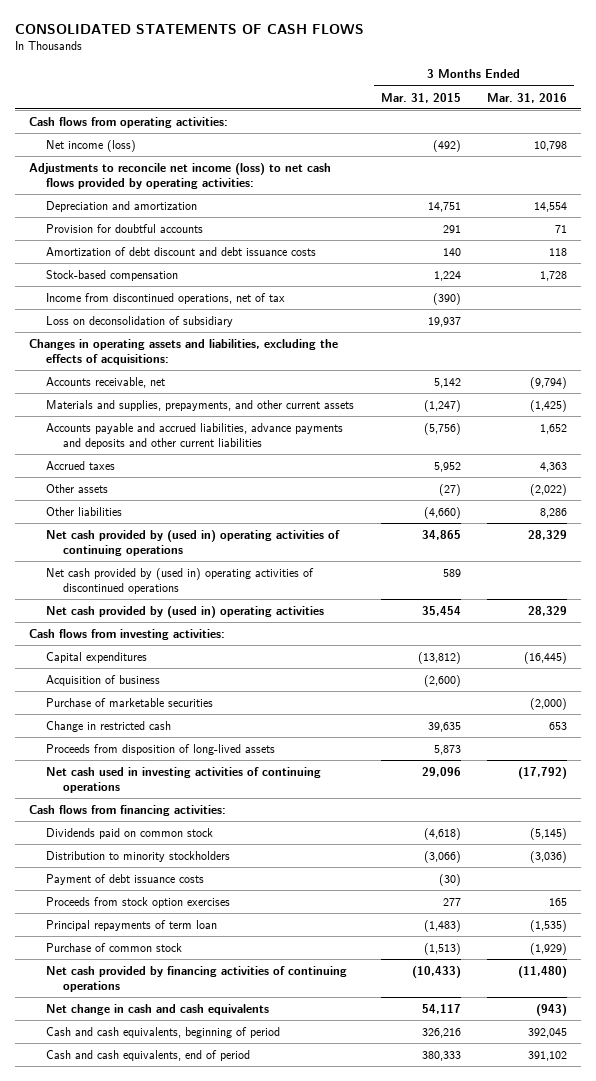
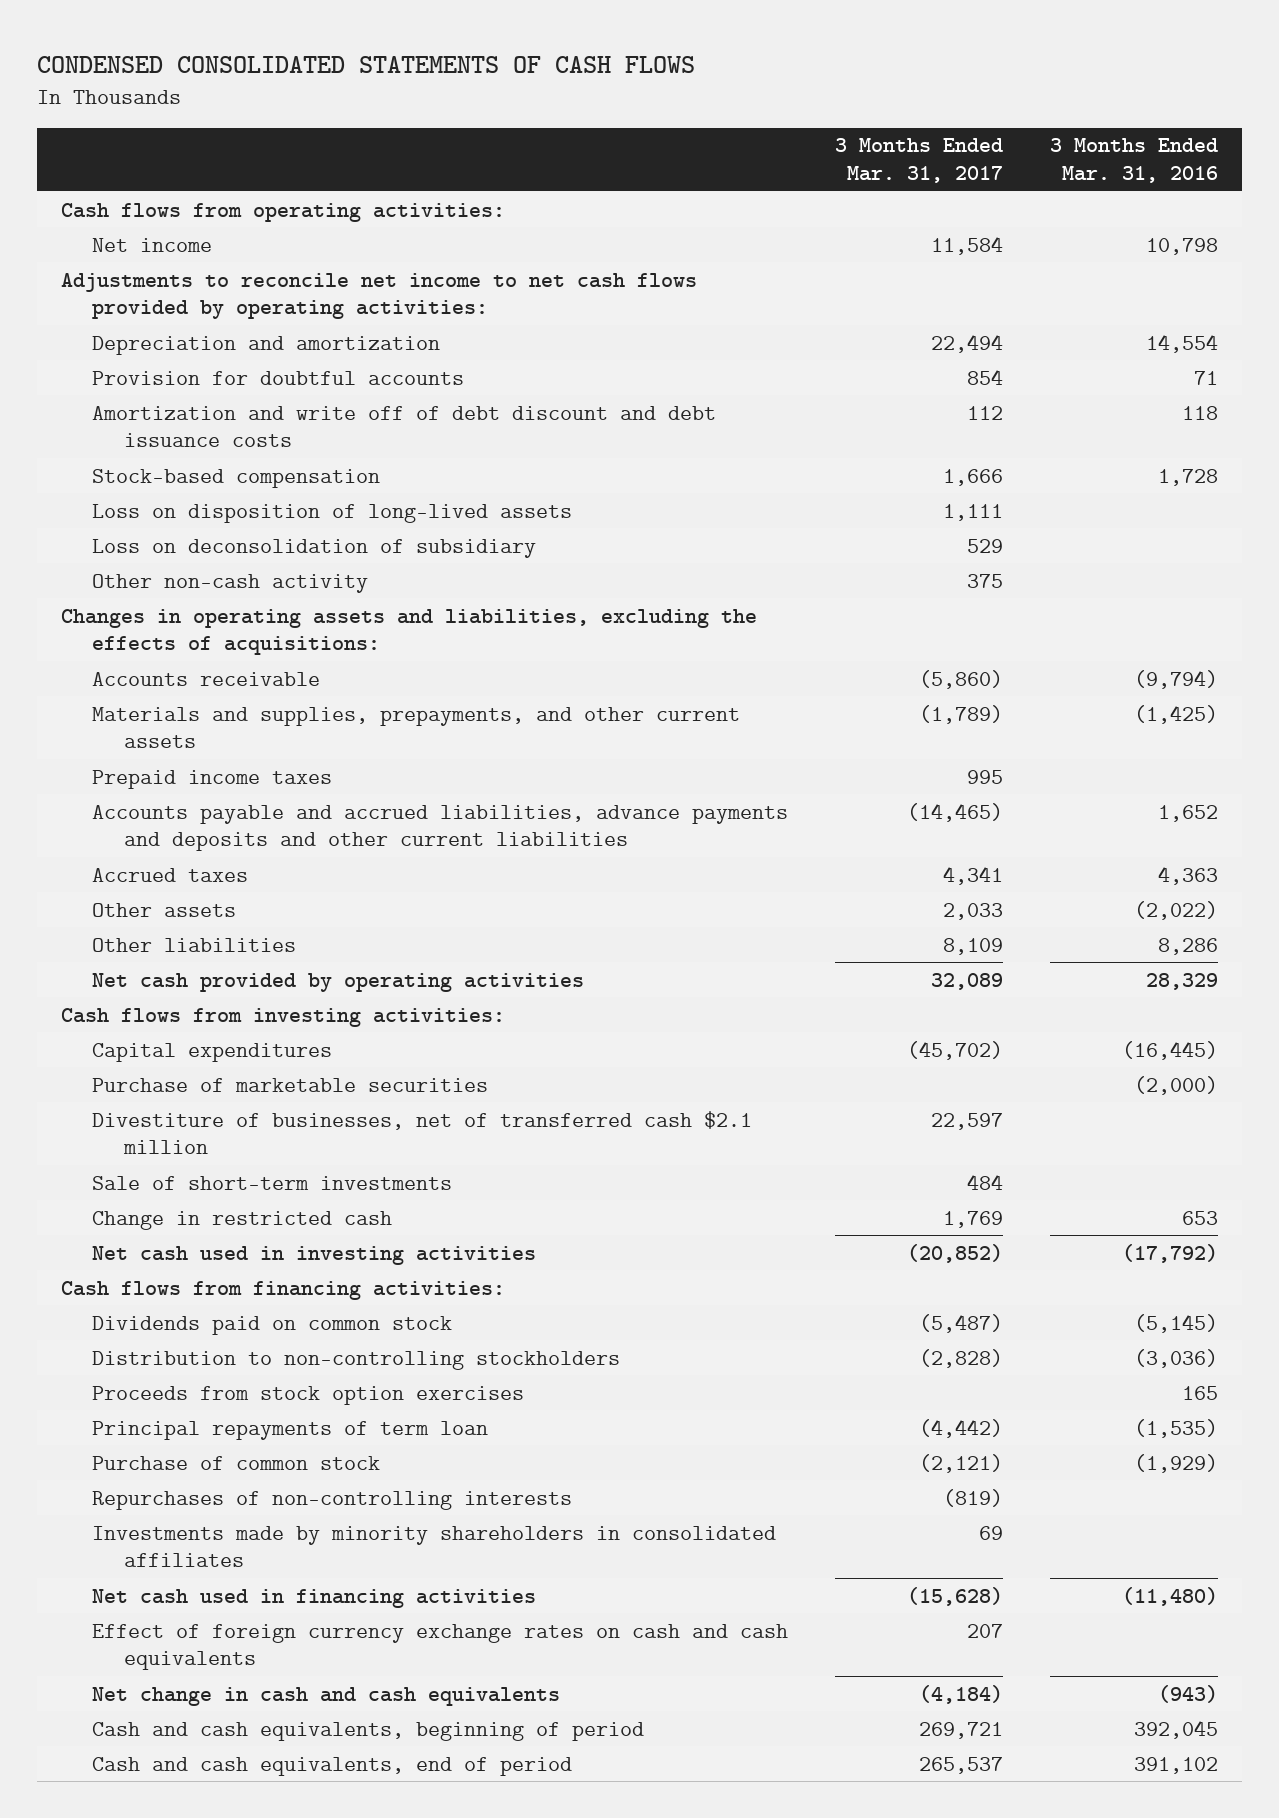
- CONSOLIDATED STATEMENTS OF CASH FLOWS
+ CONDENSED CONSOLIDATED STATEMENTS OF CASH FLOWS
- | 3 Months Ended Mar. 31, 2015 | 3 Months Ended Mar. 31, 2016
+ | 3 Months Ended Mar. 31, 2017 | 3 Months Ended Mar. 31, 2016
- Net income (loss) | (492) | 10,798
- Adjustments to reconcile net income (loss) to net cash flows provided by operating activities:
+ Net income | 11,584 | 10,798
+ Adjustments to reconcile net income to net cash flows provided by operating activities:
- Amortization of debt discount and debt issuance costs | 140 | 118
+ Amortization and write off of debt discount and debt issuance costs | 112 | 118
- Income from discontinued operations, net of tax | (390) |
+ Loss on disposition of long-lived assets | 1,111 |
+ Other non-cash activity | 375 |
- Accounts receivable, net | 5,142 | (9,794)
+ Accounts receivable | (5,860) | (9,794)
+ Prepaid income taxes | 995 |
- Net cash provided by (used in) operating activities of continuing operations | 34,865 | 28,329
- Net cash provided by (used in) operating activities of discontinued operations | 589 |
- Net cash provided by (used in) operating activities | 35,454 | 28,329
+ Net cash provided by operating activities | 32,089 | 28,329
- Acquisition of business | (2,600) |
+ Divestiture of businesses, net of transferred cash $2.1 million | 22,597 |
+ Sale of short-term investments | 484 |
- Proceeds from disposition of long-lived assets | 5,873 |
- Net cash used in investing activities of continuing operations | 29,096 | (17,792)
+ Net cash used in investing activities | (20,852) | (17,792)
- Distribution to minority stockholders | (3,066) | (3,036)
- Payment of debt issuance costs | (30) |
+ Distribution to non-controlling stockholders | (2,828) | (3,036)
- Net cash provided by financing activities of continuing operations | (10,433) | (11,480)
+ Repurchases of non-controlling interests | (819) |
+ Investments made by minority shareholders in consolidated affiliates | 69 |
+ Net cash used in financing activities | (15,628) | (11,480)
+ Effect of foreign currency exchange rates on cash and cash equivalents | 207 |

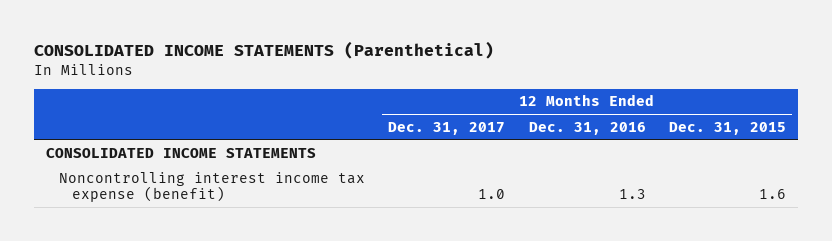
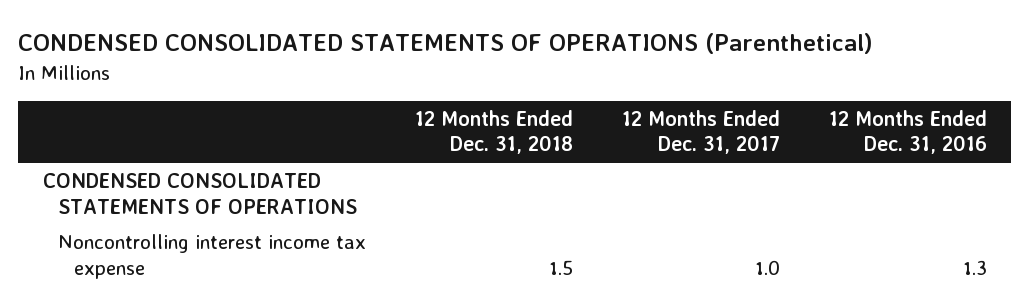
- CONSOLIDATED INCOME STATEMENTS (Parenthetical)
+ CONDENSED CONSOLIDATED STATEMENTS OF OPERATIONS (Parenthetical)
- | 12 Months Ended Dec. 31, 2017 | 12 Months Ended Dec. 31, 2016 | 12 Months Ended Dec. 31, 2015
+ | 12 Months Ended Dec. 31, 2018 | 12 Months Ended Dec. 31, 2017 | 12 Months Ended Dec. 31, 2016
- CONSOLIDATED INCOME STATEMENTS
- Noncontrolling interest income tax expense (benefit) | 1.0 | 1.3 | 1.6
+ CONDENSED CONSOLIDATED STATEMENTS OF OPERATIONS
+ Noncontrolling interest income tax expense | 1.5 | 1.0 | 1.3

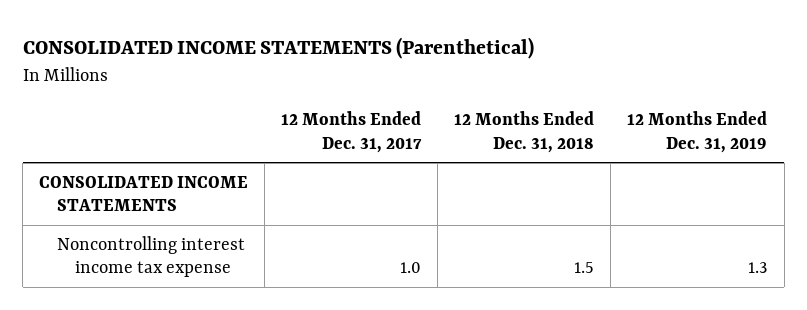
- CONDENSED CONSOLIDATED STATEMENTS OF OPERATIONS (Parenthetical)
+ CONSOLIDATED INCOME STATEMENTS (Parenthetical)
- | 12 Months Ended Dec. 31, 2018 | 12 Months Ended Dec. 31, 2017 | 12 Months Ended Dec. 31, 2016
+ | 12 Months Ended Dec. 31, 2017 | 12 Months Ended Dec. 31, 2018 | 12 Months Ended Dec. 31, 2019
- CONDENSED CONSOLIDATED STATEMENTS OF OPERATIONS
+ CONSOLIDATED INCOME STATEMENTS

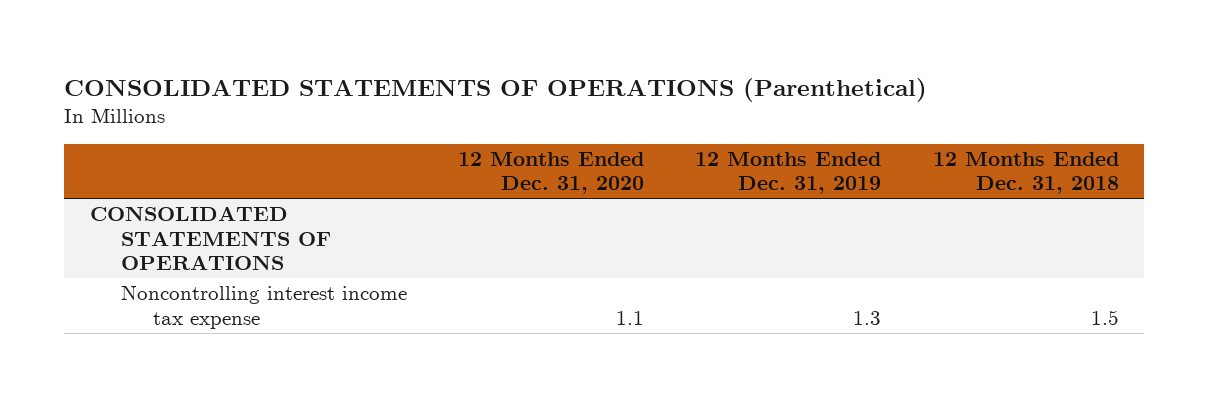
- CONSOLIDATED INCOME STATEMENTS (Parenthetical)
+ CONSOLIDATED STATEMENTS OF OPERATIONS (Parenthetical)
- | 12 Months Ended Dec. 31, 2017 | 12 Months Ended Dec. 31, 2018 | 12 Months Ended Dec. 31, 2019
+ | 12 Months Ended Dec. 31, 2020 | 12 Months Ended Dec. 31, 2019 | 12 Months Ended Dec. 31, 2018
- CONSOLIDATED INCOME STATEMENTS
+ CONSOLIDATED STATEMENTS OF OPERATIONS

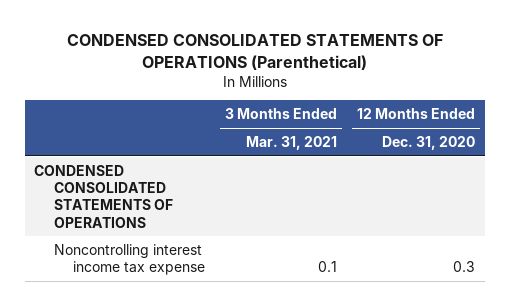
- CONSOLIDATED STATEMENTS OF OPERATIONS (Parenthetical)
+ CONDENSED CONSOLIDATED STATEMENTS OF OPERATIONS (Parenthetical)
- | 12 Months Ended Dec. 31, 2020 | 12 Months Ended Dec. 31, 2019 | 12 Months Ended Dec. 31, 2018
+ | 3 Months Ended Mar. 31, 2021 | 12 Months Ended Dec. 31, 2020
- CONSOLIDATED STATEMENTS OF OPERATIONS
- Noncontrolling interest income tax expense | 1.1 | 1.3 | 1.5
+ CONDENSED CONSOLIDATED STATEMENTS OF OPERATIONS
+ Noncontrolling interest income tax expense | 0.1 | 0.3

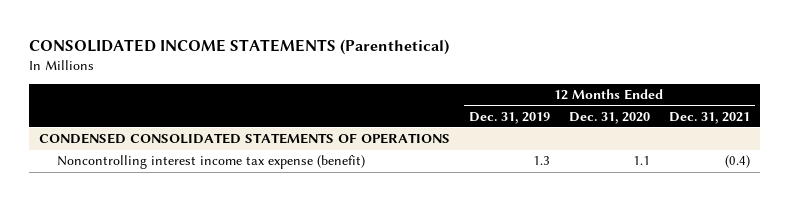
- CONDENSED CONSOLIDATED STATEMENTS OF OPERATIONS (Parenthetical)
+ CONSOLIDATED INCOME STATEMENTS (Parenthetical)
- | 3 Months Ended Mar. 31, 2021 | 12 Months Ended Dec. 31, 2020
+ | 12 Months Ended Dec. 31, 2019 | 12 Months Ended Dec. 31, 2020 | 12 Months Ended Dec. 31, 2021
- Noncontrolling interest income tax expense | 0.1 | 0.3
+ Noncontrolling interest income tax expense (benefit) | 1.3 | 1.1 | (0.4)

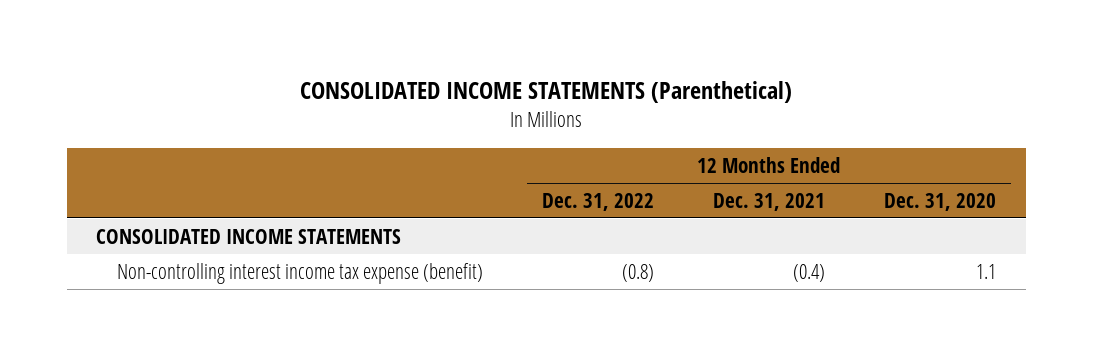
- | 12 Months Ended Dec. 31, 2019 | 12 Months Ended Dec. 31, 2020 | 12 Months Ended Dec. 31, 2021
+ | 12 Months Ended Dec. 31, 2022 | 12 Months Ended Dec. 31, 2021 | 12 Months Ended Dec. 31, 2020
- CONDENSED CONSOLIDATED STATEMENTS OF OPERATIONS
- Noncontrolling interest income tax expense (benefit) | 1.3 | 1.1 | (0.4)
+ CONSOLIDATED INCOME STATEMENTS
+ Non-controlling interest income tax expense (benefit) | (0.8) | (0.4) | 1.1

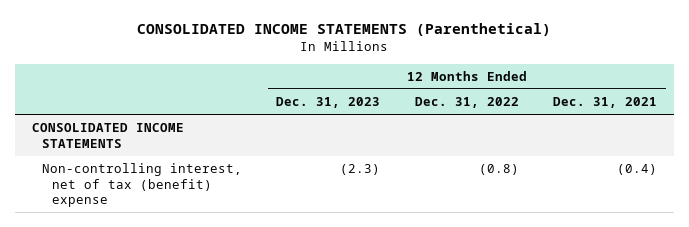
- | 12 Months Ended Dec. 31, 2022 | 12 Months Ended Dec. 31, 2021 | 12 Months Ended Dec. 31, 2020
+ | 12 Months Ended Dec. 31, 2023 | 12 Months Ended Dec. 31, 2022 | 12 Months Ended Dec. 31, 2021
- Non-controlling interest income tax expense (benefit) | (0.8) | (0.4) | 1.1
+ Non-controlling interest, net of tax (benefit) expense | (2.3) | (0.8) | (0.4)

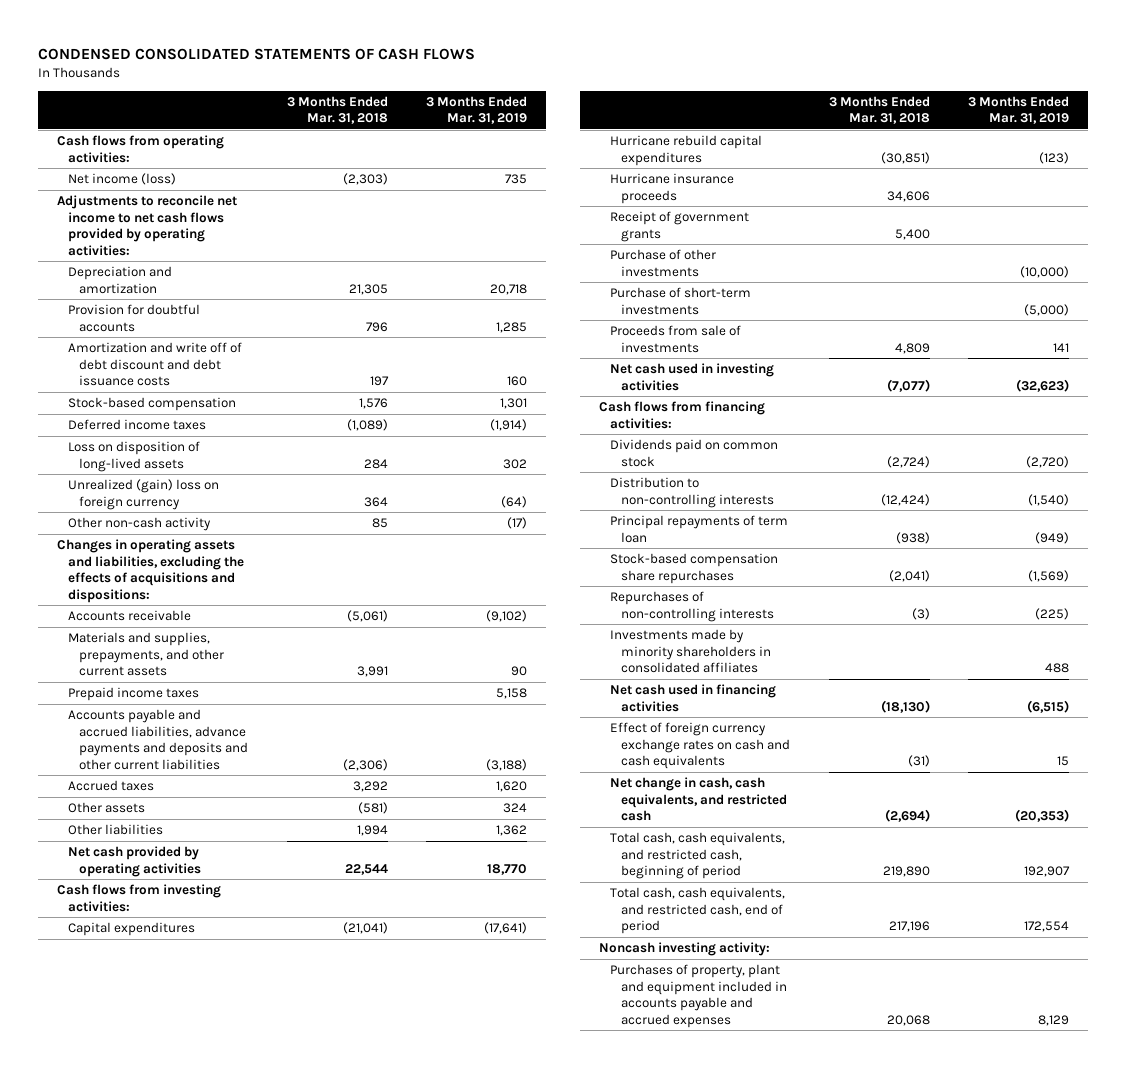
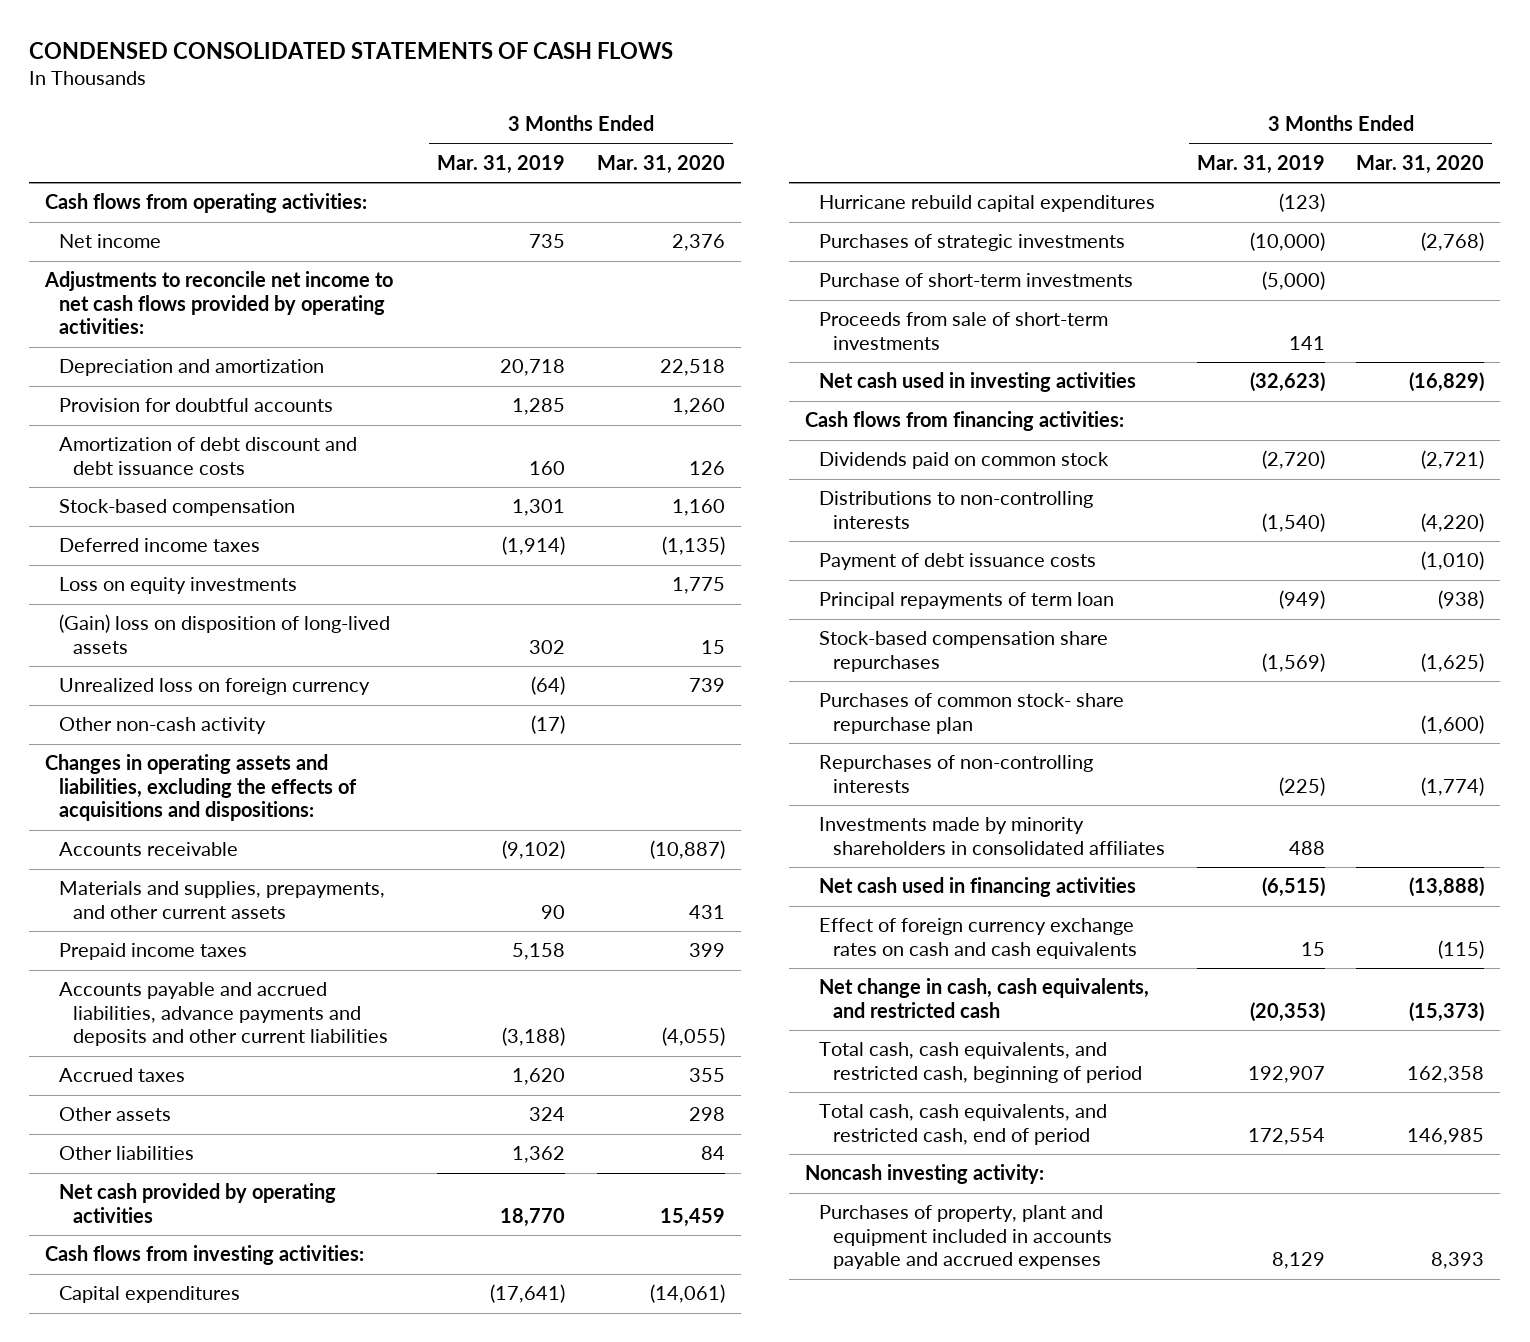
- | 3 Months Ended Mar. 31, 2018 | 3 Months Ended Mar. 31, 2019
+ | 3 Months Ended Mar. 31, 2019 | 3 Months Ended Mar. 31, 2020
- Net income (loss) | (2,303) | 735
+ Net income | 735 | 2,376
- Amortization and write off of debt discount and debt issuance costs | 197 | 160
+ Amortization of debt discount and debt issuance costs | 160 | 126
- Loss on disposition of long-lived assets | 284 | 302
- Unrealized (gain) loss on foreign currency | 364 | (64)
+ Loss on equity investments | | 1,775
+ (Gain) loss on disposition of long-lived assets | 302 | 15
+ Unrealized loss on foreign currency | (64) | 739
- Hurricane insurance proceeds | 34,606 |
- Receipt of government grants | 5,400 |
- Purchase of other investments | | (10,000)
+ Purchases of strategic investments | (10,000) | (2,768)
- Proceeds from sale of investments | 4,809 | 141
+ Proceeds from sale of short-term investments | 141 |
- Distribution to non-controlling interests | (12,424) | (1,540)
+ Distributions to non-controlling interests | (1,540) | (4,220)
+ Payment of debt issuance costs | | (1,010)
+ Purchases of common stock- share repurchase plan | | (1,600)

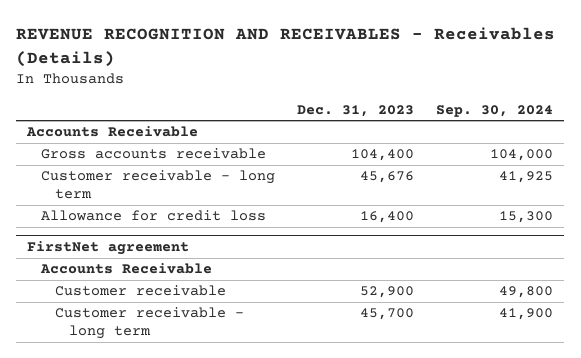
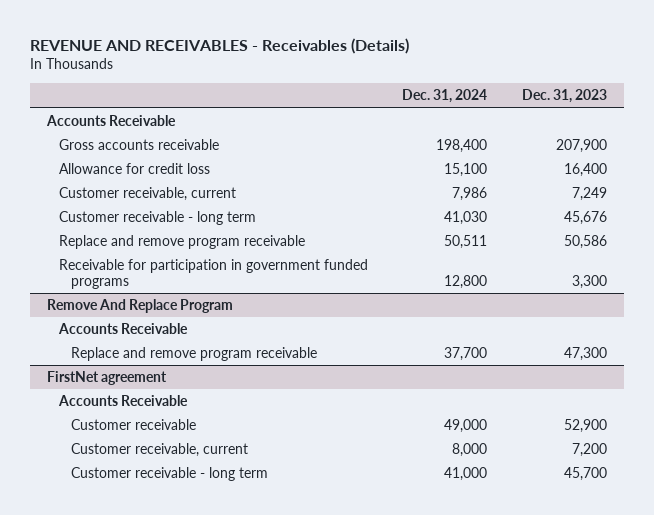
- REVENUE RECOGNITION AND RECEIVABLES - Receivables (Details)
+ REVENUE AND RECEIVABLES - Receivables (Details)
- | Dec. 31, 2023 | Sep. 30, 2024
+ | Dec. 31, 2024 | Dec. 31, 2023
- Gross accounts receivable | 104,400 | 104,000
+ Gross accounts receivable | 198,400 | 207,900
+ Customer receivable, current | 7,986 | 7,249
moved down: Customer receivable - long term | 41,030 | 45,676
+ Replace and remove program receivable | 50,511 | 50,586
+ Receivable for participation in government funded programs | 12,800 | 3,300
+ Remove And Replace Program
+ Accounts Receivable
+ Replace and remove program receivable | 37,700 | 47,300
@ FirstNet agreement
+ Customer receivable, current | 8,000 | 7,200

